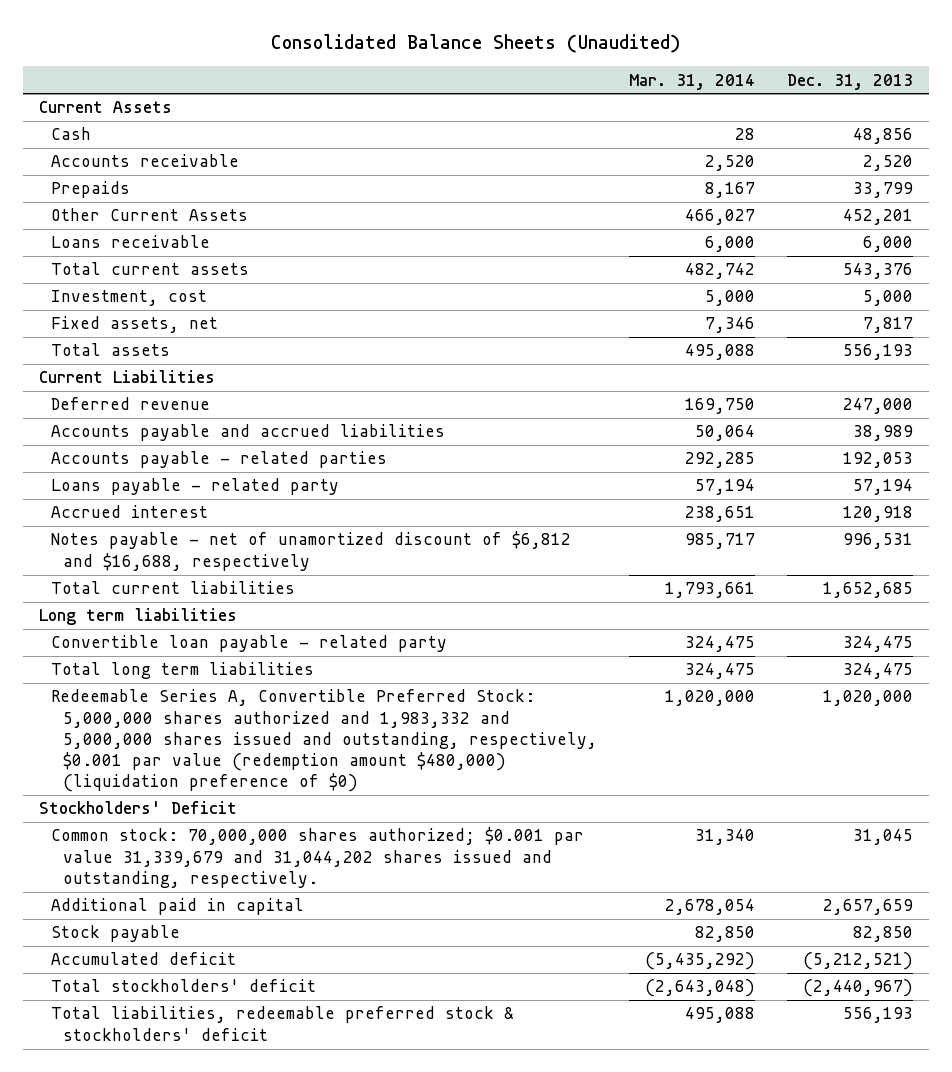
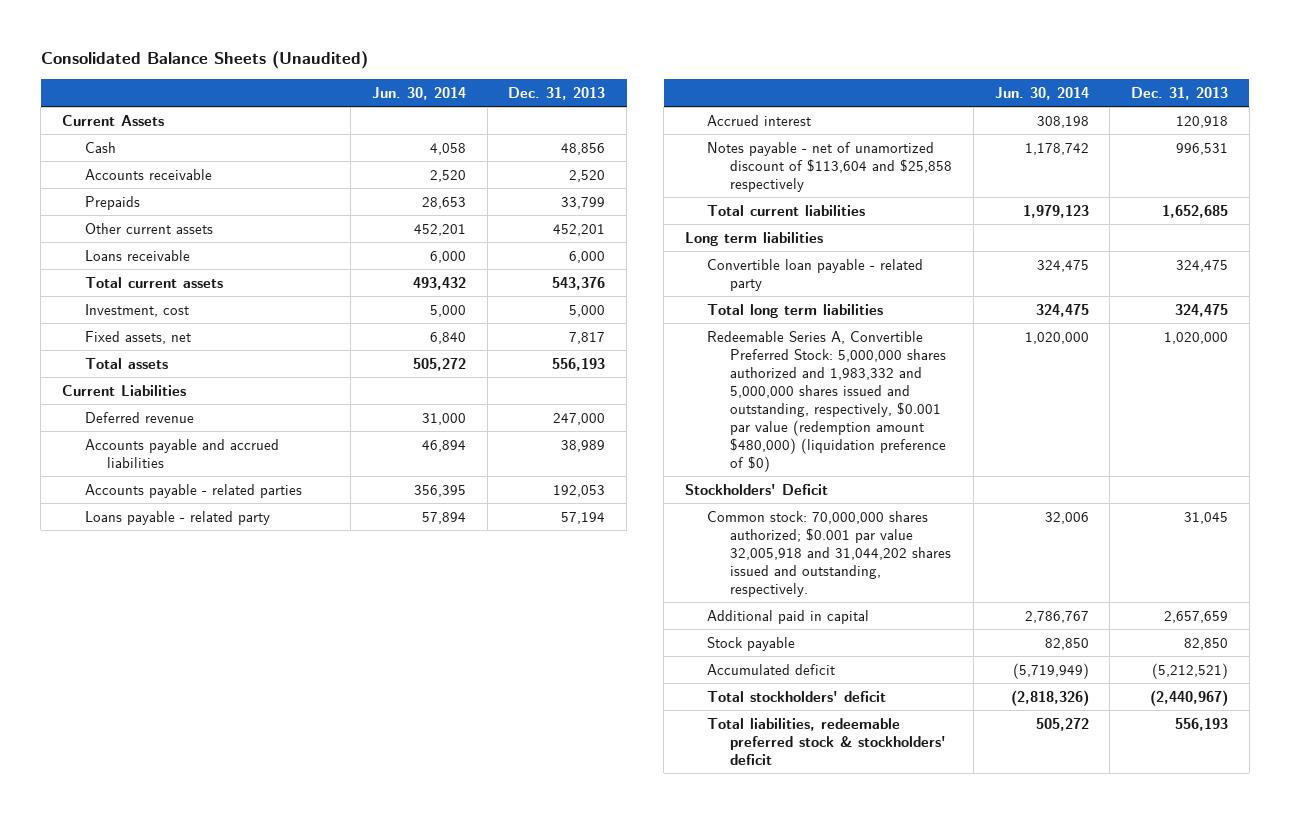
- | Mar. 31, 2014 | Dec. 31, 2013
+ | Jun. 30, 2014 | Dec. 31, 2013
- Other Current Assets | 466,027 | 452,201
+ Other current assets | 452,201 | 452,201
- Notes payable - net of unamortized discount of $6,812 and $16,688, respectively | 985,717 | 996,531
+ Notes payable - net of unamortized discount of $113,604 and $25,858 respectively | 1,178,742 | 996,531
- Common stock: 70,000,000 shares authorized; $0.001 par value 31,339,679 and 31,044,202 shares issued and outstanding, respectively. | 31,340 | 31,045
+ Common stock: 70,000,000 shares authorized; $0.001 par value 32,005,918 and 31,044,202 shares issued and outstanding, respectively. | 32,006 | 31,045

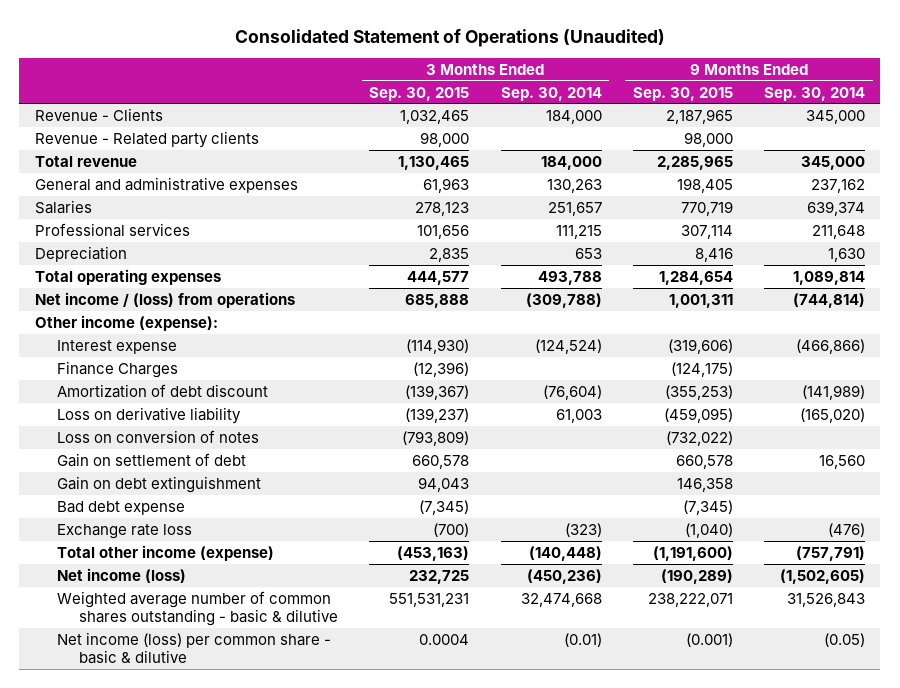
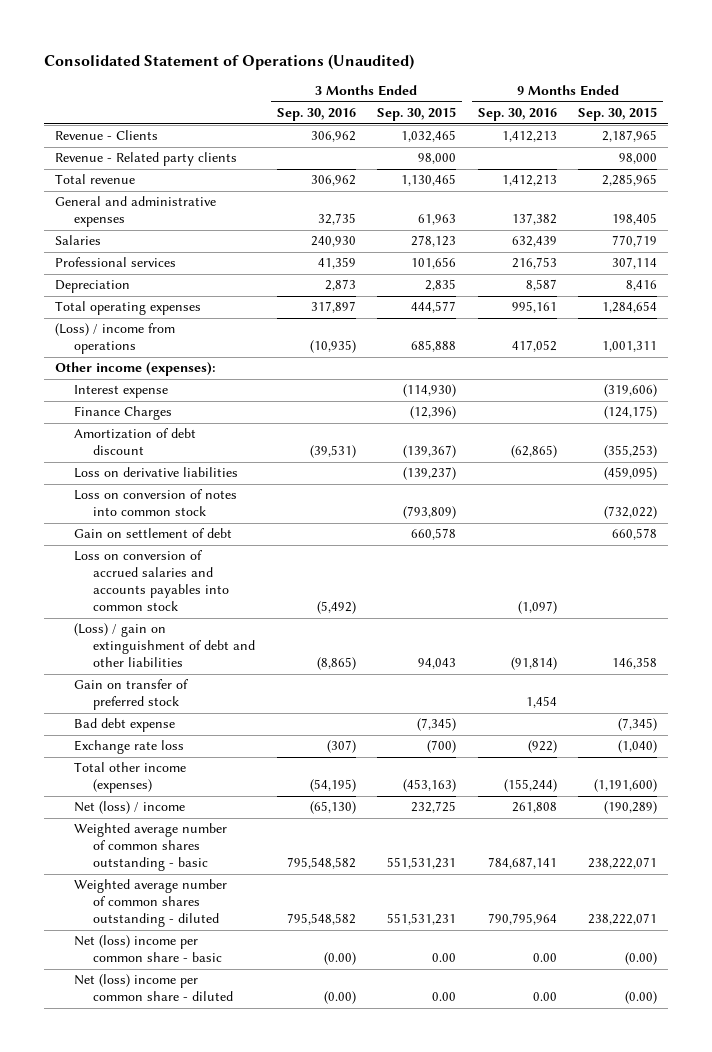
- | 3 Months Ended Sep. 30, 2015 | 3 Months Ended Sep. 30, 2014 | 9 Months Ended Sep. 30, 2015 | 9 Months Ended Sep. 30, 2014
+ | 3 Months Ended Sep. 30, 2016 | 3 Months Ended Sep. 30, 2015 | 9 Months Ended Sep. 30, 2016 | 9 Months Ended Sep. 30, 2015
- Net income / (loss) from operations | 685,888 | (309,788) | 1,001,311 | (744,814)
- Other income (expense):
+ (Loss) / income from operations | (10,935) | 685,888 | 417,052 | 1,001,311
+ Other income (expenses):
- Loss on derivative liability | (139,237) | 61,003 | (459,095) | (165,020)
- Loss on conversion of notes | (793,809) | | (732,022) |
+ Loss on derivative liabilities | | (139,237) | | (459,095)
+ Loss on conversion of notes into common stock | | (793,809) | | (732,022)
- Gain on debt extinguishment | 94,043 | | 146,358 |
+ Loss on conversion of accrued salaries and accounts payables into common stock | (5,492) | | (1,097) |
+ (Loss) / gain on extinguishment of debt and other liabilities | (8,865) | 94,043 | (91,814) | 146,358
+ Gain on transfer of preferred stock | | | 1,454 |
- Total other income (expense) | (453,163) | (140,448) | (1,191,600) | (757,791)
- Net income (loss) | 232,725 | (450,236) | (190,289) | (1,502,605)
- Weighted average number of common shares outstanding - basic & dilutive | 551,531,231 | 32,474,668 | 238,222,071 | 31,526,843
- Net income (loss) per common share - basic & dilutive | 0.0004 | (0.01) | (0.001) | (0.05)
+ Total other income (expenses) | (54,195) | (453,163) | (155,244) | (1,191,600)
+ Net (loss) / income | (65,130) | 232,725 | 261,808 | (190,289)
+ Weighted average number of common shares outstanding - basic | 795,548,582 | 551,531,231 | 784,687,141 | 238,222,071
+ Weighted average number of common shares outstanding - diluted | 795,548,582 | 551,531,231 | 790,795,964 | 238,222,071
+ Net (loss) income per common share - basic | (0.00) | 0.00 | 0.00 | (0.00)
+ Net (loss) income per common share - diluted | (0.00) | 0.00 | 0.00 | (0.00)

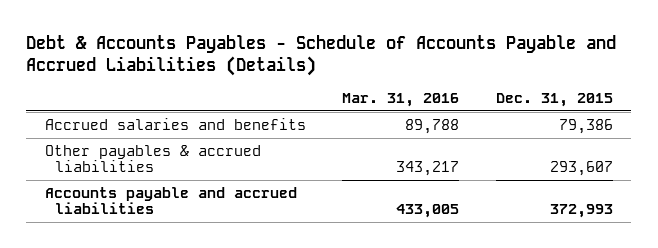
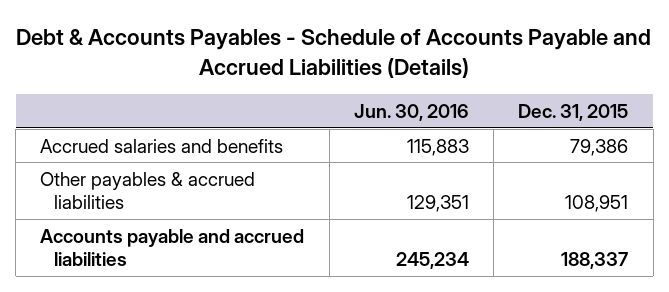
- | Mar. 31, 2016 | Dec. 31, 2015
+ | Jun. 30, 2016 | Dec. 31, 2015
- Other payables & accrued liabilities | 343,217 | 293,607
- Accounts payable and accrued liabilities | 433,005 | 372,993
+ Other payables & accrued liabilities | 129,351 | 108,951
+ Accounts payable and accrued liabilities | 245,234 | 188,337

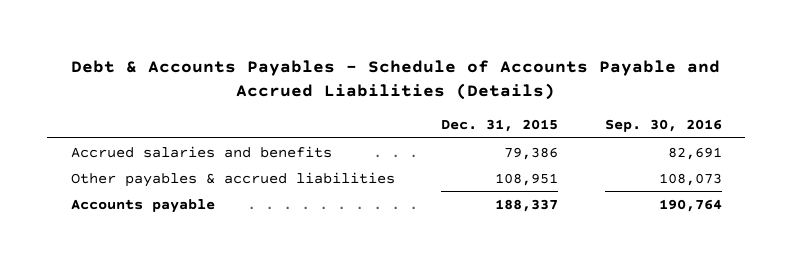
- | Jun. 30, 2016 | Dec. 31, 2015
+ | Dec. 31, 2015 | Sep. 30, 2016
- Accounts payable and accrued liabilities | 245,234 | 188,337
+ Accounts payable | 188,337 | 190,764

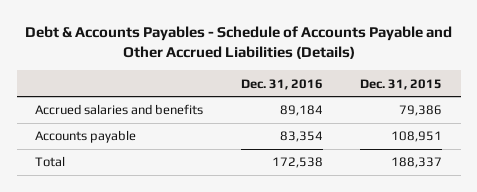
- Debt & Accounts Payables - Schedule of Accounts Payable and Accrued Liabilities (Details)
+ Debt & Accounts Payables - Schedule of Accounts Payable and Other Accrued Liabilities (Details)
- | Dec. 31, 2015 | Sep. 30, 2016
+ | Dec. 31, 2016 | Dec. 31, 2015
- Other payables & accrued liabilities | 108,951 | 108,073
- Accounts payable | 188,337 | 190,764
+ Accounts payable | 83,354 | 108,951
+ Total | 172,538 | 188,337

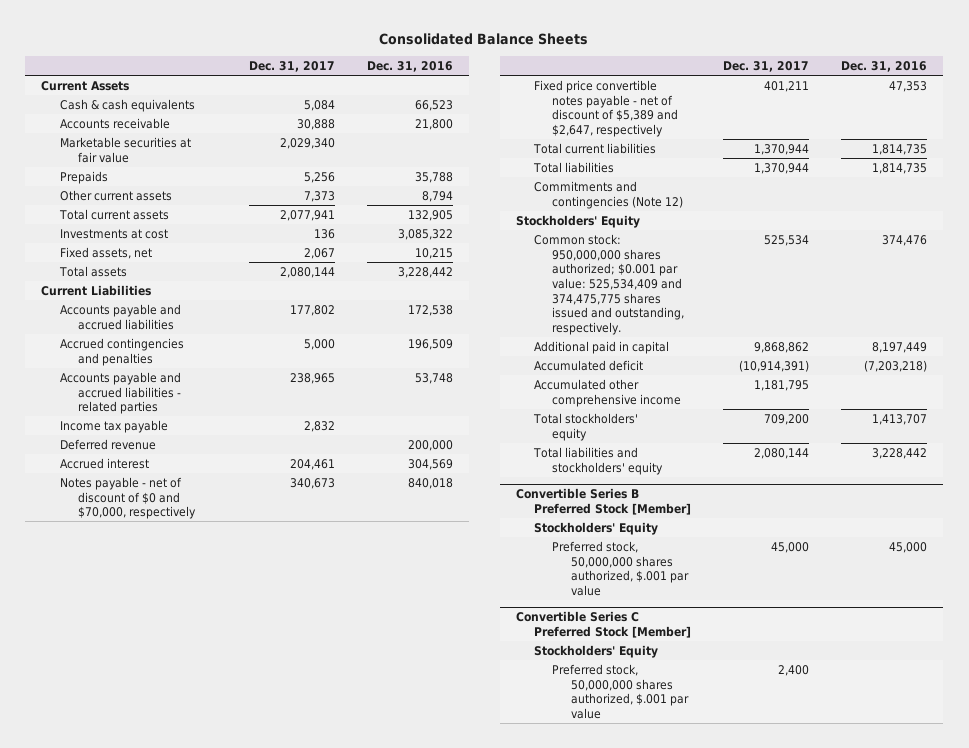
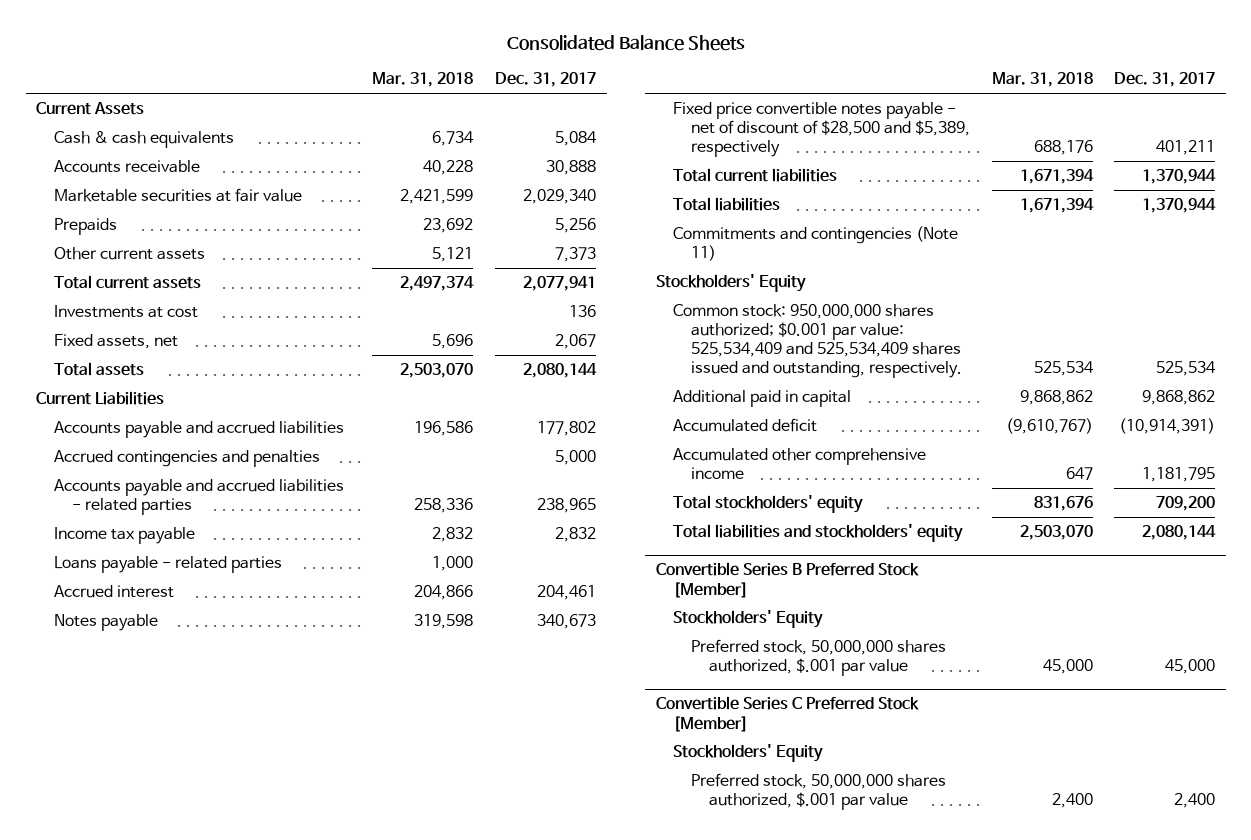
- | Dec. 31, 2017 | Dec. 31, 2016
+ | Mar. 31, 2018 | Dec. 31, 2017
- Deferred revenue | | 200,000
+ Loans payable - related parties | 1,000 |
- Notes payable - net of discount of $0 and $70,000, respectively | 340,673 | 840,018
- Fixed price convertible notes payable - net of discount of $5,389 and $2,647, respectively | 401,211 | 47,353
+ Notes payable | 319,598 | 340,673
+ Fixed price convertible notes payable - net of discount of $28,500 and $5,389, respectively | 688,176 | 401,211
- Commitments and contingencies (Note 12)
+ Commitments and contingencies (Note 11)
- Common stock: 950,000,000 shares authorized; $0.001 par value: 525,534,409 and 374,475,775 shares issued and outstanding, respectively. | 525,534 | 374,476
+ Common stock: 950,000,000 shares authorized; $0.001 par value: 525,534,409 and 525,534,409 shares issued and outstanding, respectively. | 525,534 | 525,534

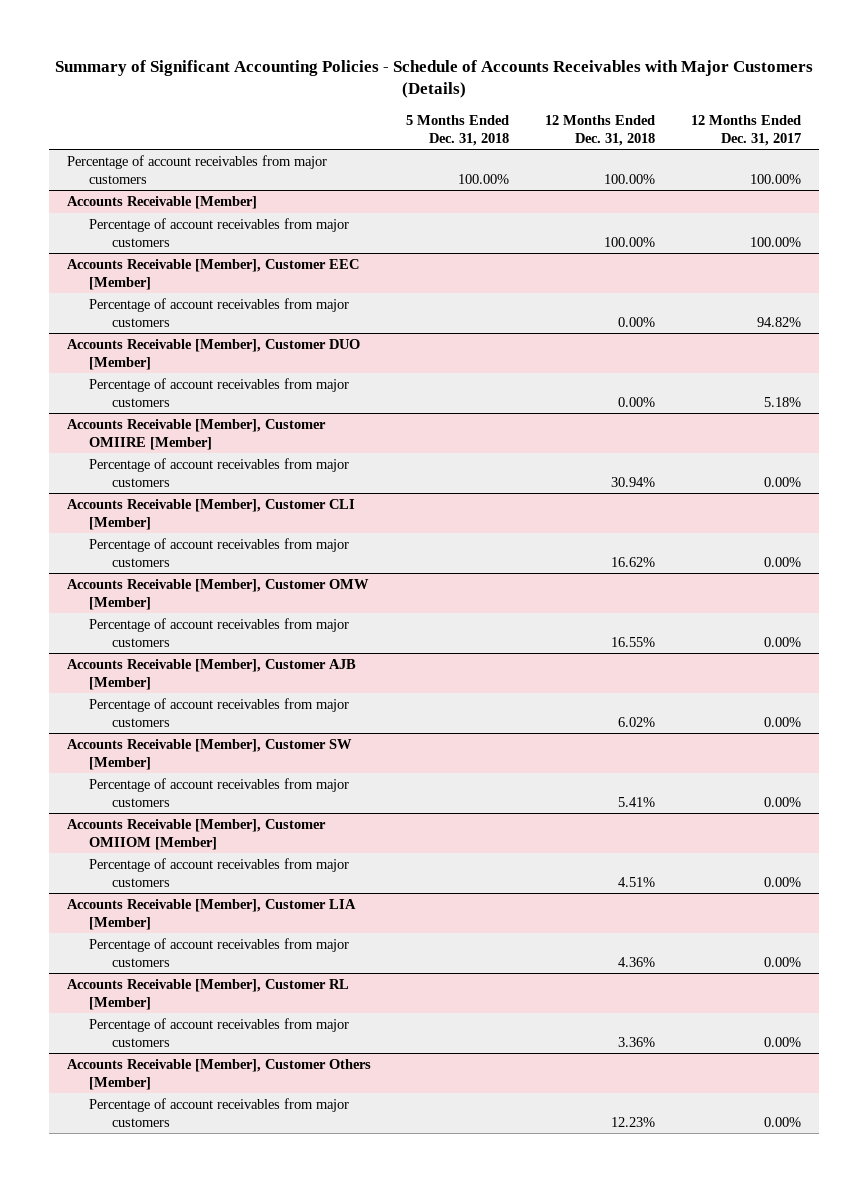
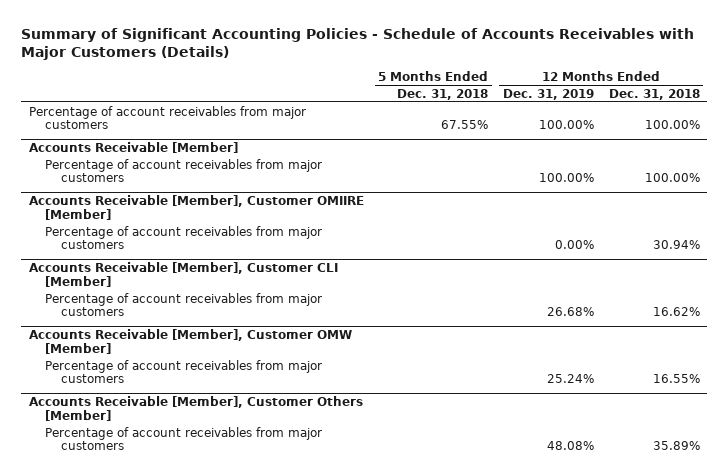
- | 5 Months Ended Dec. 31, 2018 | 12 Months Ended Dec. 31, 2018 | 12 Months Ended Dec. 31, 2017
+ | 5 Months Ended Dec. 31, 2018 | 12 Months Ended Dec. 31, 2019 | 12 Months Ended Dec. 31, 2018
- Percentage of account receivables from major customers | 100.00% | 100.00% | 100.00%
+ Percentage of account receivables from major customers | 67.55% | 100.00% | 100.00%
- Accounts Receivable [Member], Customer EEC [Member]
- Percentage of account receivables from major customers | | 0.00% | 94.82%
- Accounts Receivable [Member], Customer DUO [Member]
- Percentage of account receivables from major customers | | 0.00% | 5.18%
- Accounts Receivable [Member], Customer AJB [Member]
- Percentage of account receivables from major customers | | 6.02% | 0.00%
- Accounts Receivable [Member], Customer SW [Member]
- Percentage of account receivables from major customers | | 5.41% | 0.00%
- Accounts Receivable [Member], Customer OMIIOM [Member]
- Percentage of account receivables from major customers | | 4.51% | 0.00%
- Accounts Receivable [Member], Customer LIA [Member]
- Percentage of account receivables from major customers | | 4.36% | 0.00%
- Accounts Receivable [Member], Customer RL [Member]
- Percentage of account receivables from major customers | | 3.36% | 0.00%
@ Accounts Receivable [Member], Customer Others [Member]
- Percentage of account receivables from major customers | | 12.23% | 0.00%
+ Percentage of account receivables from major customers | | 48.08% | 35.89%

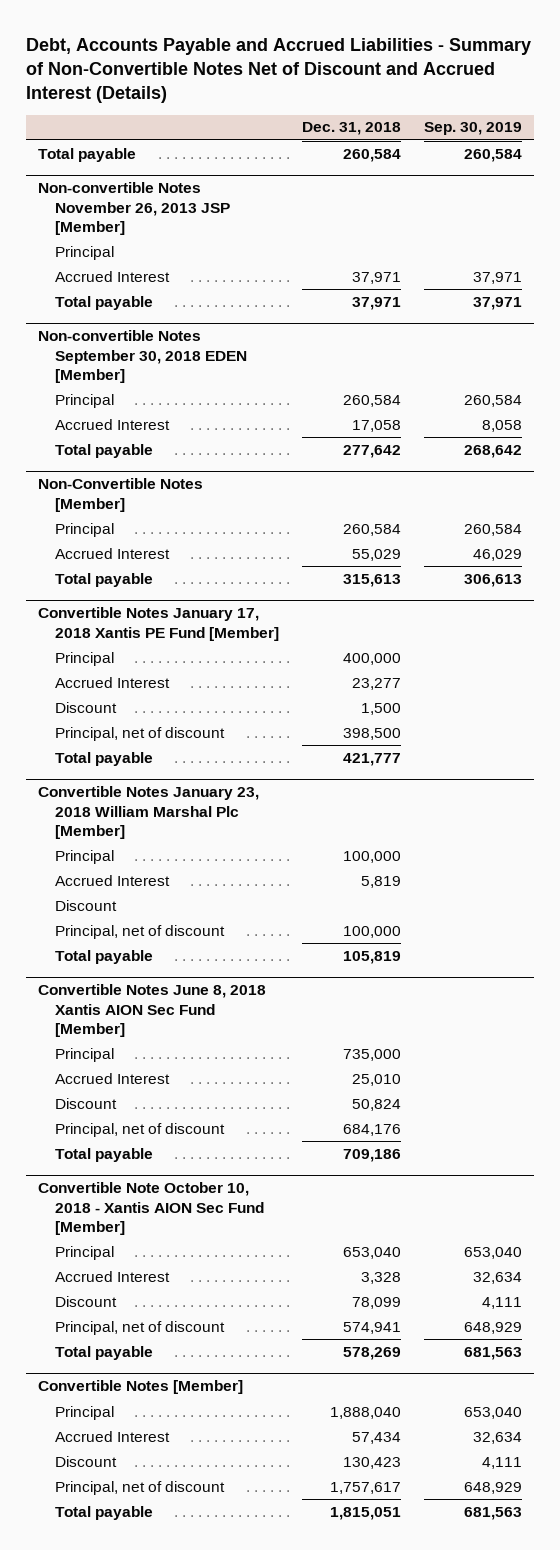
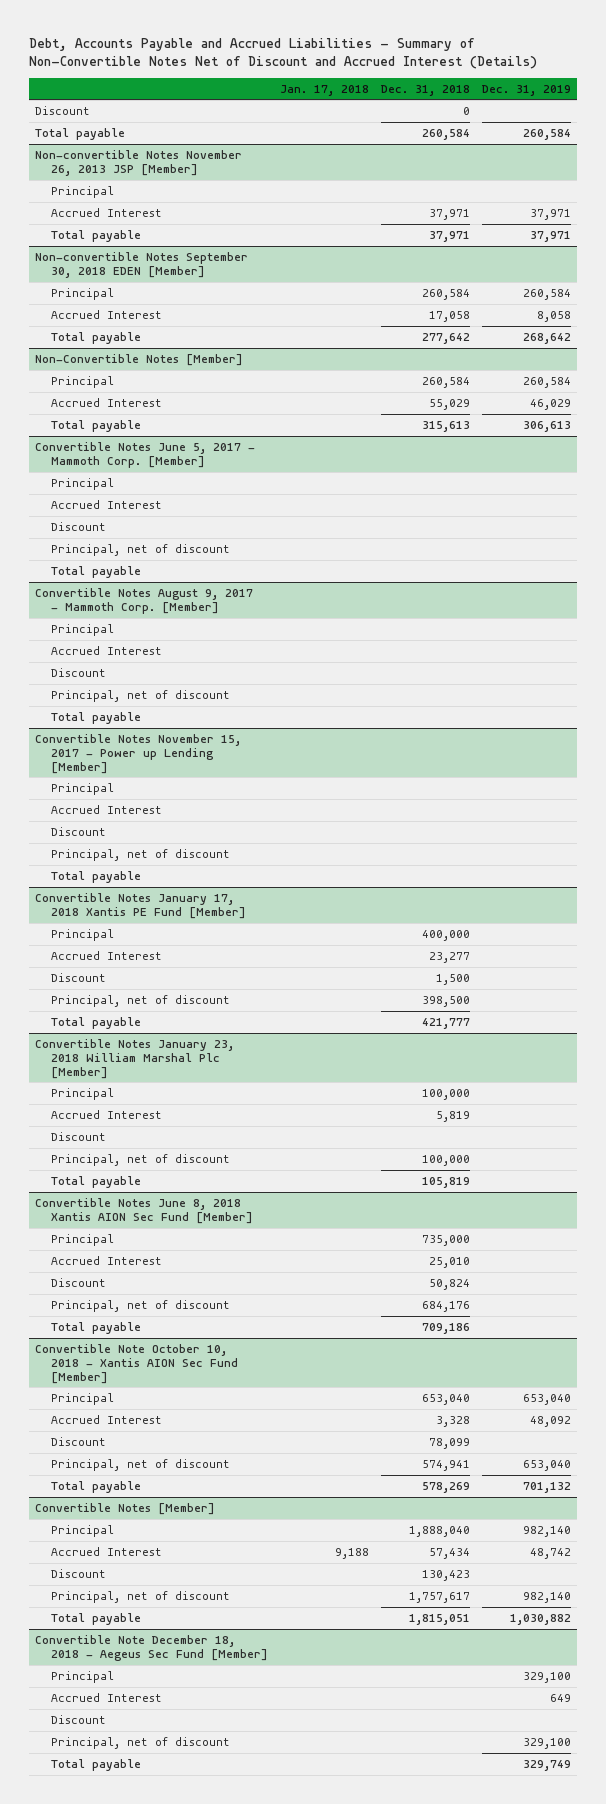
- | Dec. 31, 2018 | Sep. 30, 2019
+ | Jan. 17, 2018 | Dec. 31, 2018 | Dec. 31, 2019
+ Discount | | 0 |
+ Convertible Notes June 5, 2017 - Mammoth Corp. [Member]
+ Principal
+ Accrued Interest
+ Discount
+ Principal, net of discount
+ Total payable
+ Convertible Notes August 9, 2017 - Mammoth Corp. [Member]
+ Principal
+ Accrued Interest
+ Discount
+ Principal, net of discount
+ Total payable
+ Convertible Notes November 15, 2017 - Power up Lending [Member]
+ Principal
+ Accrued Interest
+ Discount
+ Principal, net of discount
+ Total payable
+ Convertible Note December 18, 2018 - Aegeus Sec Fund [Member]
+ Principal | | | 329,100
+ Accrued Interest | | | 649
+ Discount
+ Principal, net of discount | | | 329,100
+ Total payable | | | 329,749

